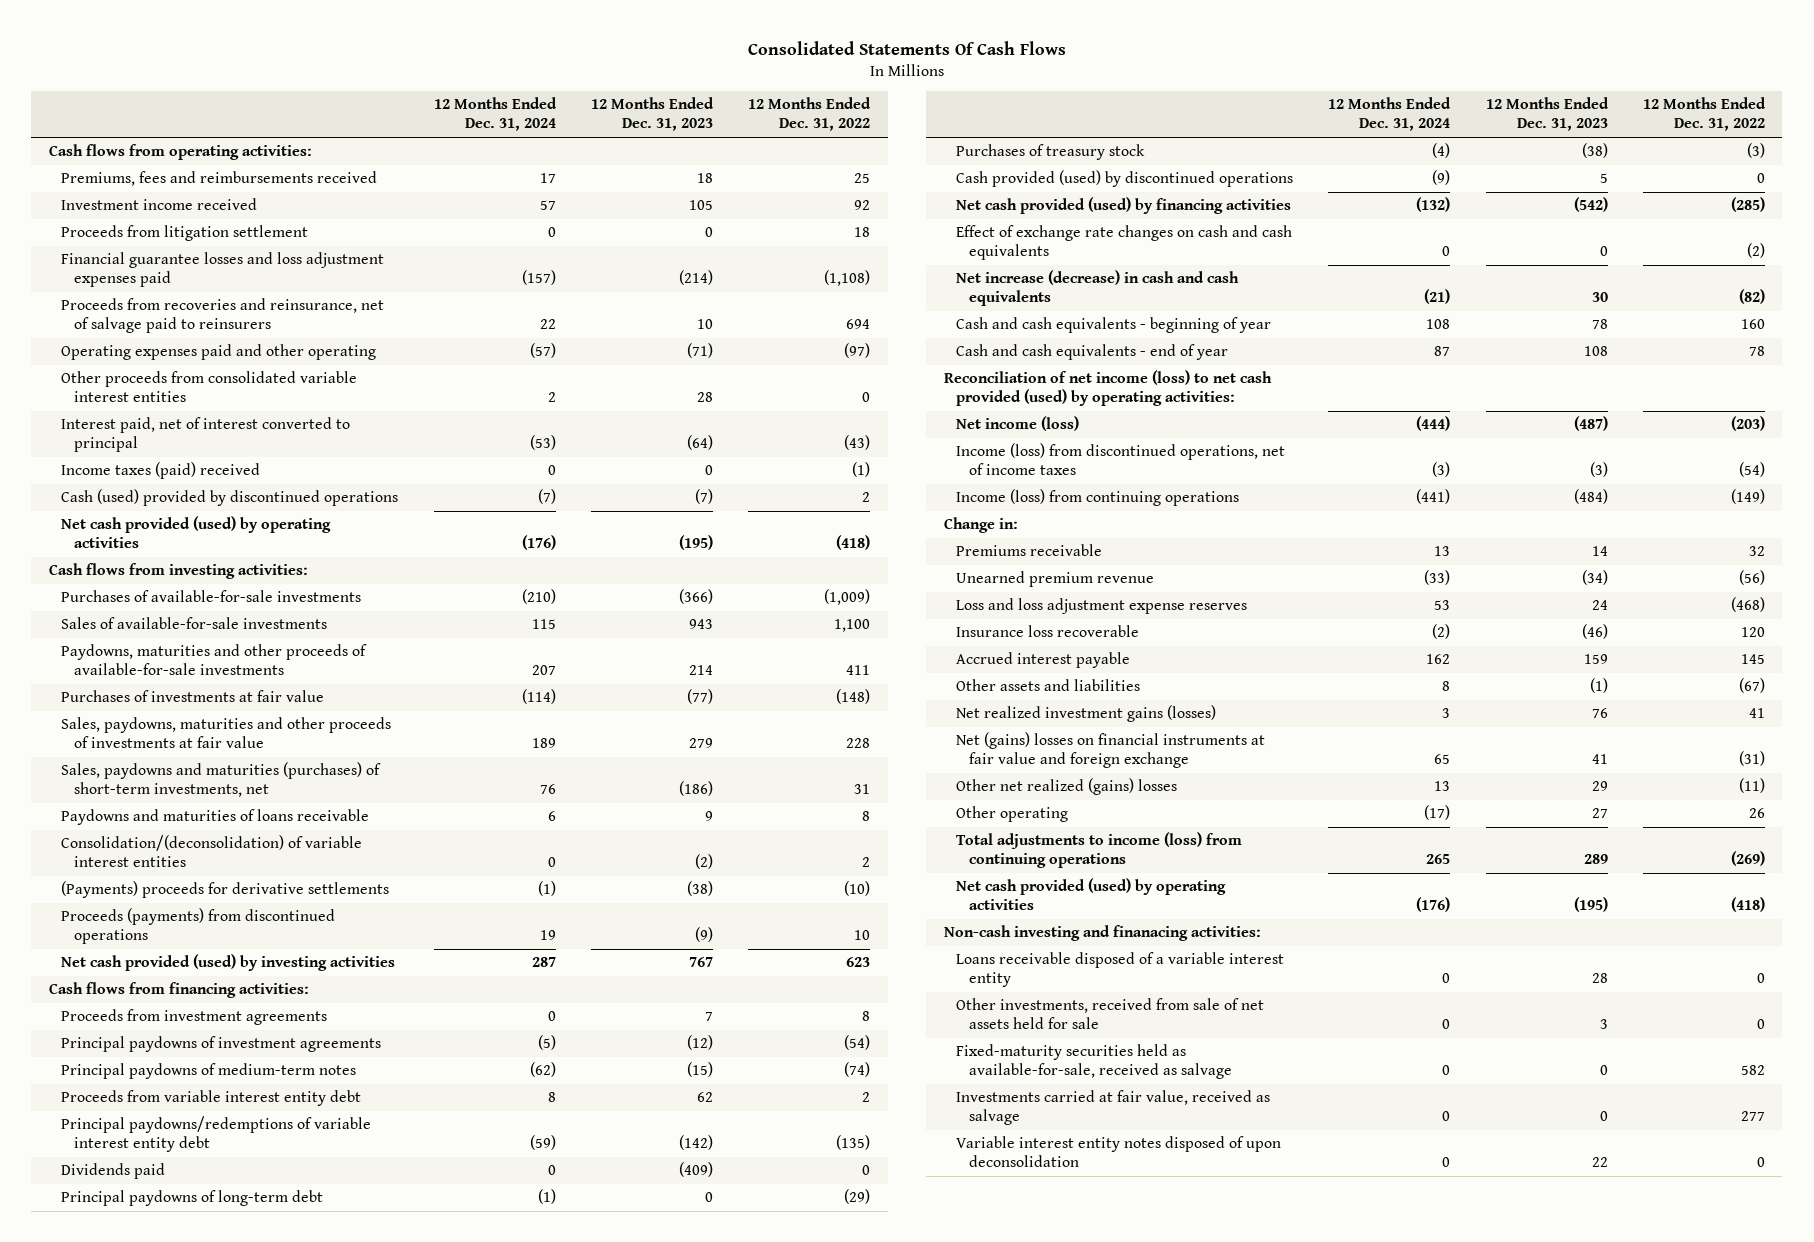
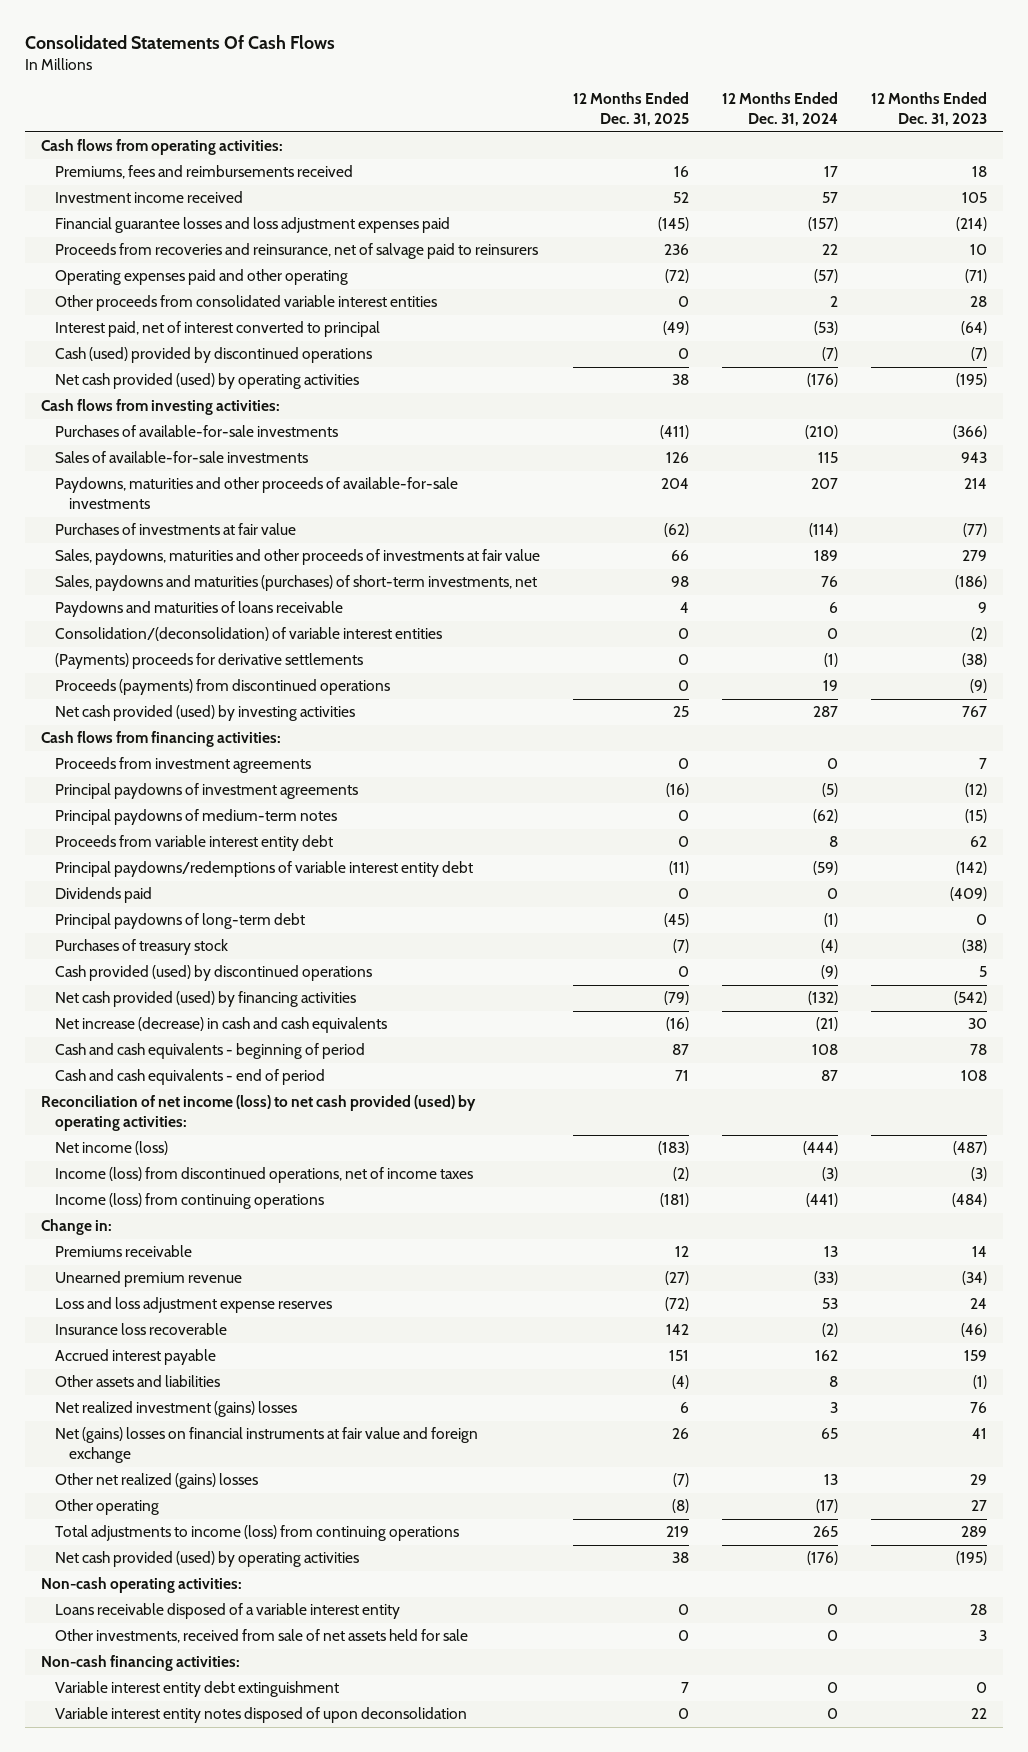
- | 12 Months Ended Dec. 31, 2024 | 12 Months Ended Dec. 31, 2023 | 12 Months Ended Dec. 31, 2022
+ | 12 Months Ended Dec. 31, 2025 | 12 Months Ended Dec. 31, 2024 | 12 Months Ended Dec. 31, 2023
- Proceeds from litigation settlement | 0 | 0 | 18
- Income taxes (paid) received | 0 | 0 | (1)
- Effect of exchange rate changes on cash and cash equivalents | 0 | 0 | (2)
- Cash and cash equivalents - beginning of year | 108 | 78 | 160
- Cash and cash equivalents - end of year | 87 | 108 | 78
+ Cash and cash equivalents - beginning of period | 87 | 108 | 78
+ Cash and cash equivalents - end of period | 71 | 87 | 108
- Net realized investment gains (losses) | 3 | 76 | 41
+ Net realized investment (gains) losses | 6 | 3 | 76
- Non-cash investing and finanacing activities:
+ Non-cash operating activities:
- Fixed-maturity securities held as available-for-sale, received as salvage | 0 | 0 | 582
- Investments carried at fair value, received as salvage | 0 | 0 | 277
+ Non-cash financing activities:
+ Variable interest entity debt extinguishment | 7 | 0 | 0

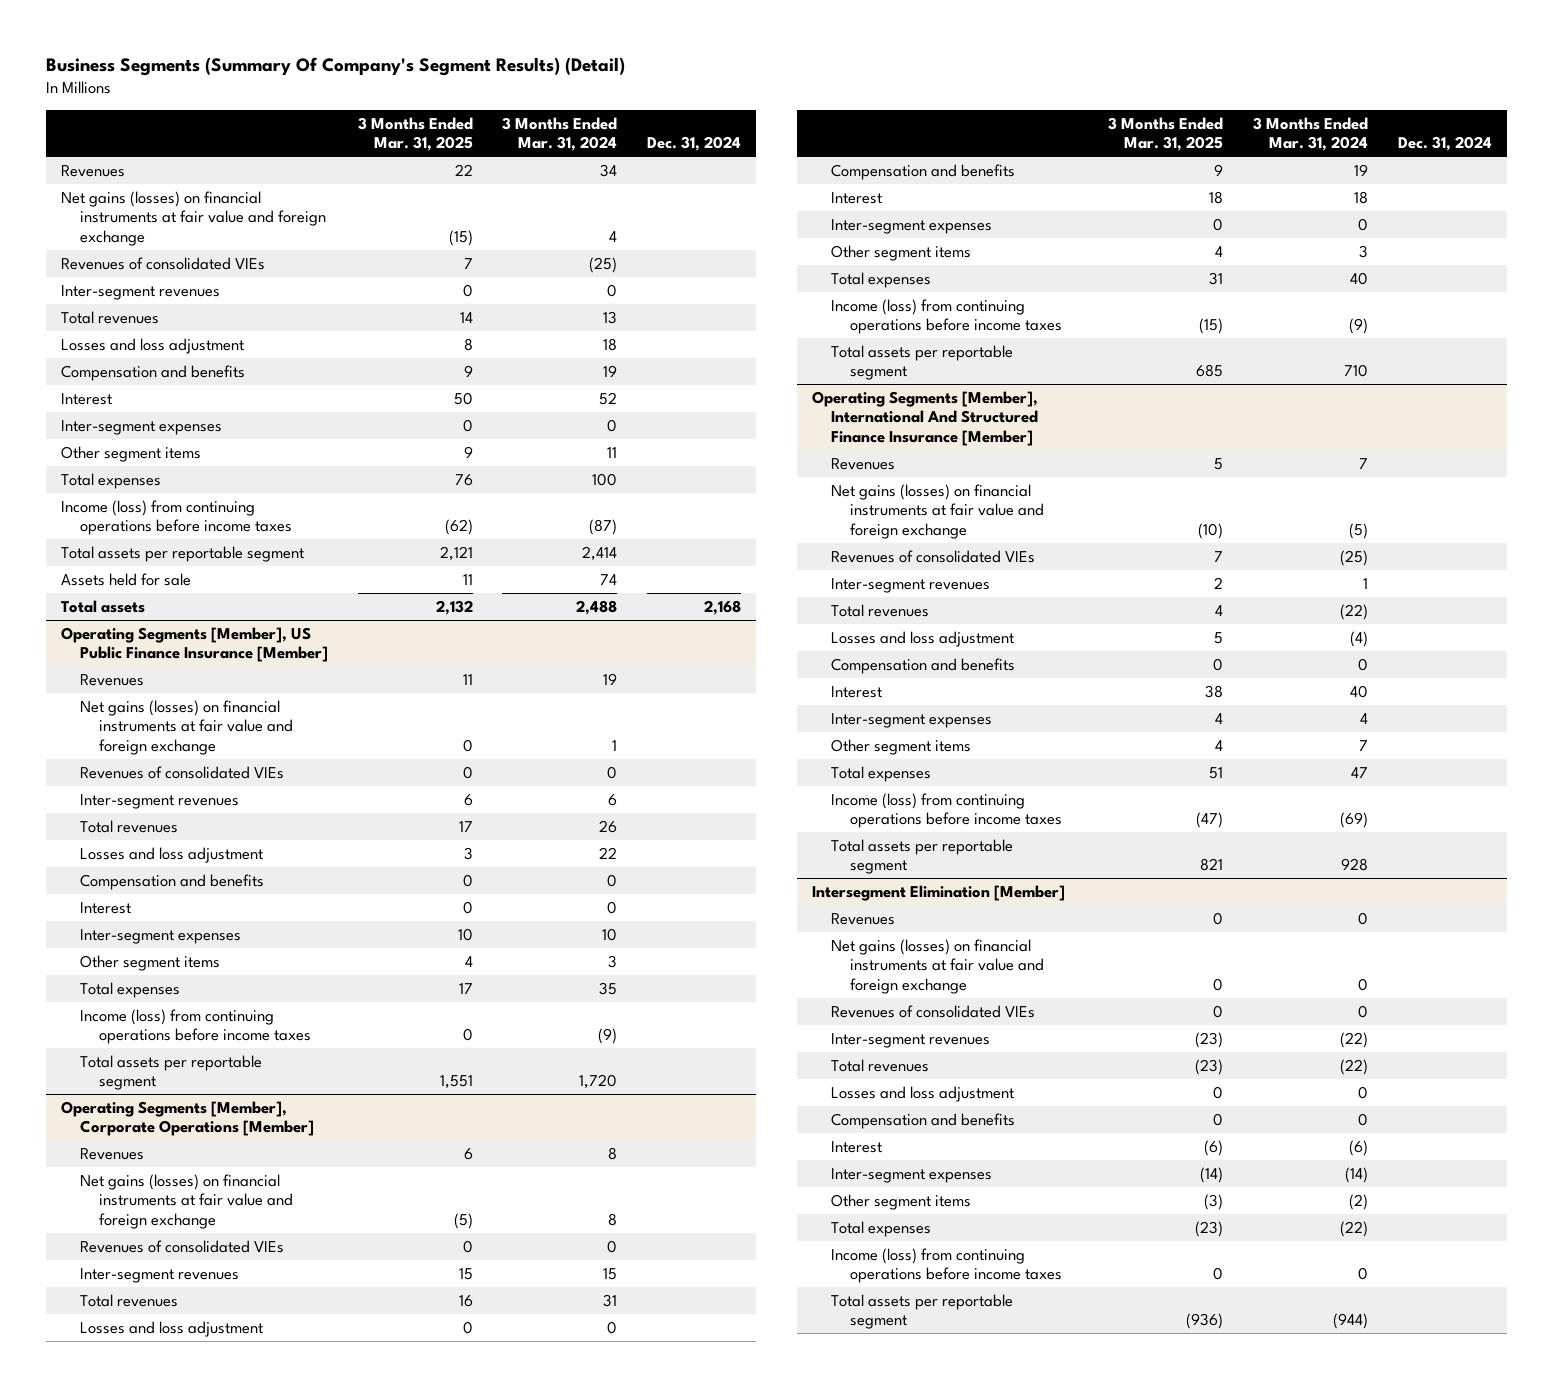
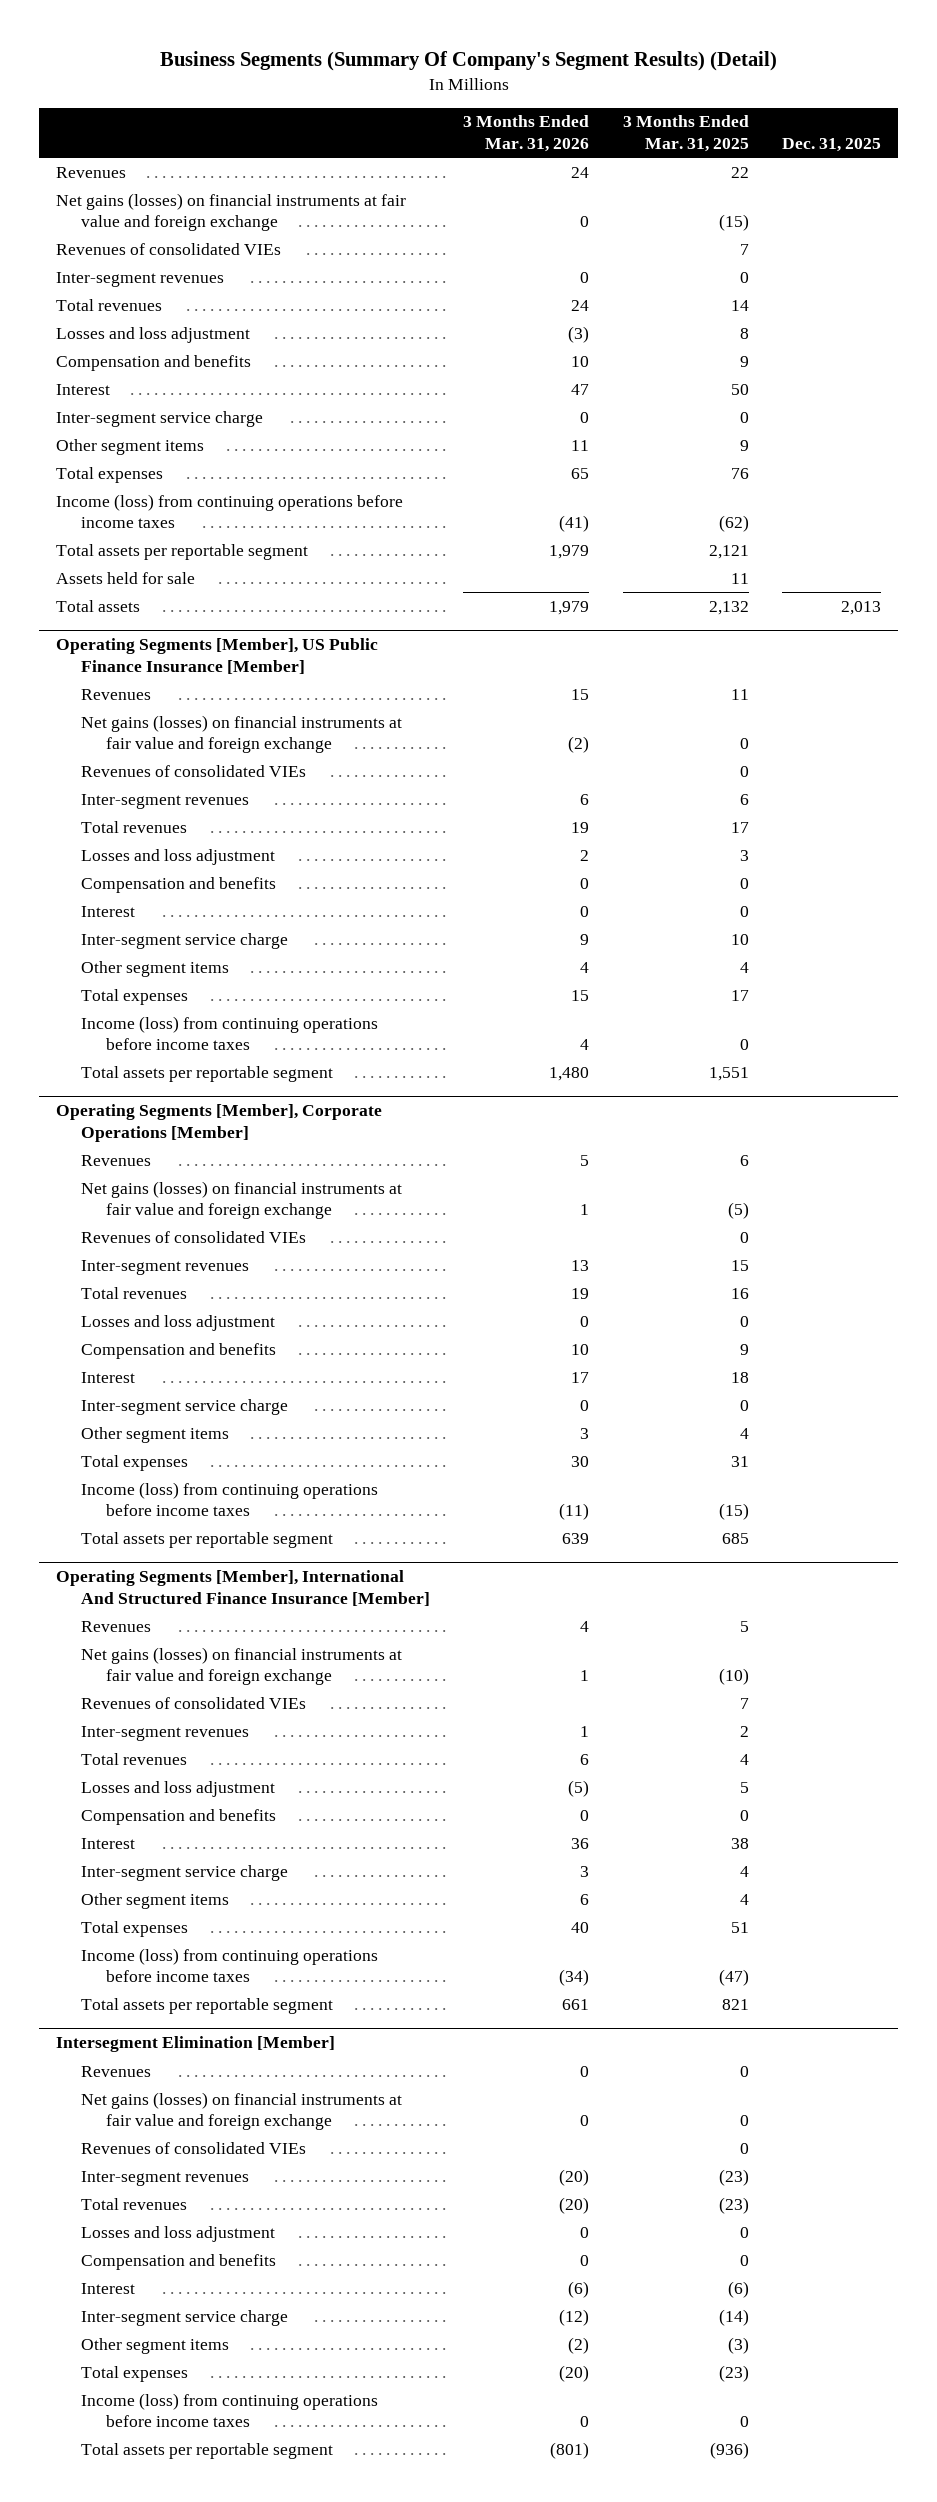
- | 3 Months Ended Mar. 31, 2025 | 3 Months Ended Mar. 31, 2024 | Dec. 31, 2024
+ | 3 Months Ended Mar. 31, 2026 | 3 Months Ended Mar. 31, 2025 | Dec. 31, 2025
- Inter-segment expenses | 0 | 0 |
+ Inter-segment service charge | 0 | 0 |
@ Operating Segments [Member], US Public Finance Insurance [Member]
- Inter-segment expenses | 10 | 10 |
+ Inter-segment service charge | 9 | 10 |
@ Operating Segments [Member], Corporate Operations [Member]
- Inter-segment expenses | 0 | 0 |
+ Inter-segment service charge | 0 | 0 |
@ Operating Segments [Member], International And Structured Finance Insurance [Member]
- Inter-segment expenses | 4 | 4 |
+ Inter-segment service charge | 3 | 4 |
@ Intersegment Elimination [Member]
- Inter-segment expenses | (14) | (14) |
+ Inter-segment service charge | (12) | (14) |

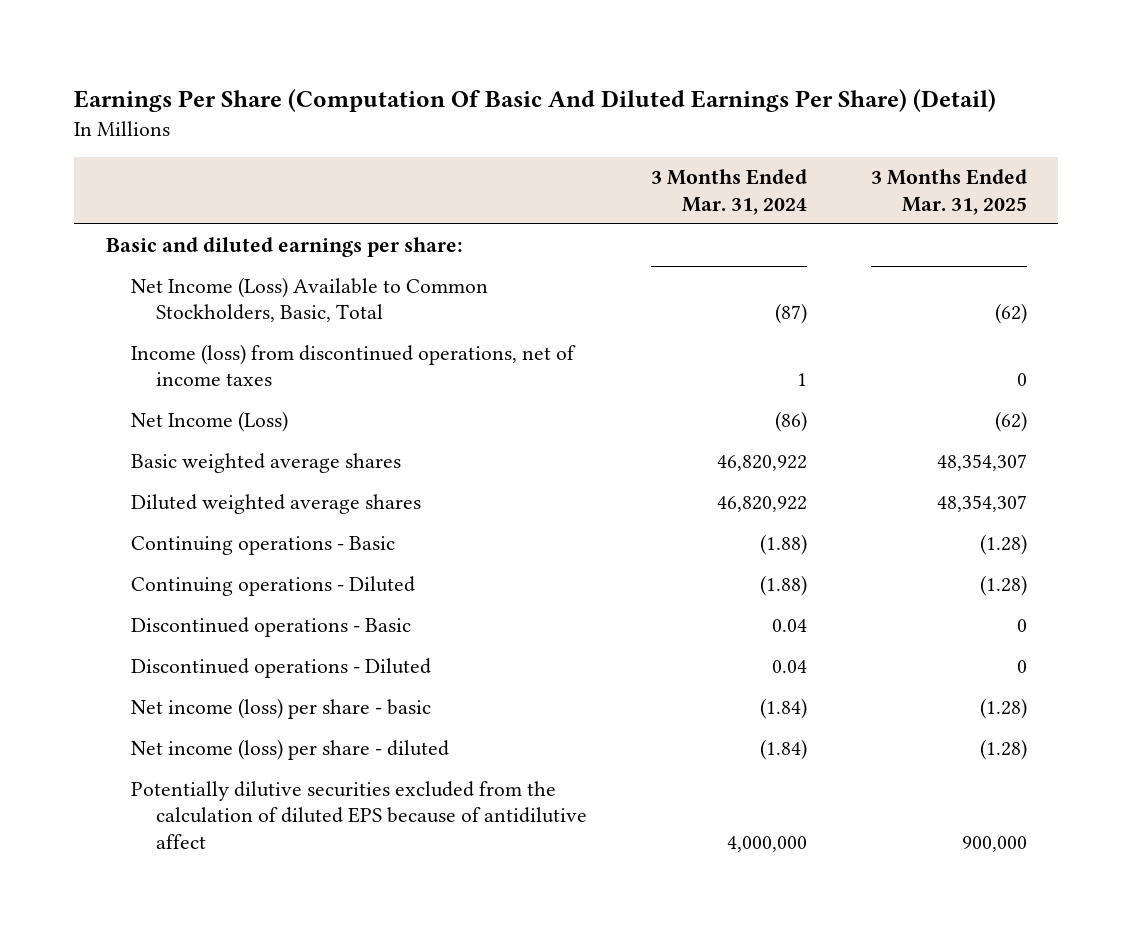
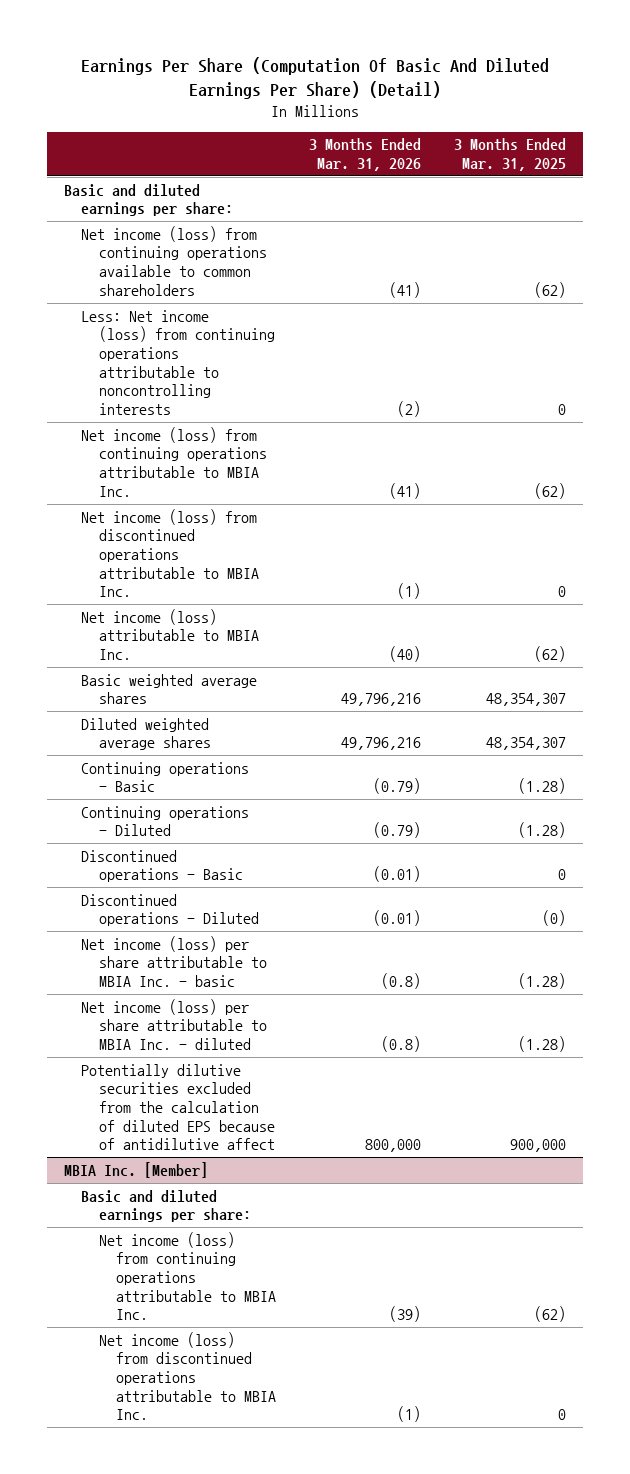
- | 3 Months Ended Mar. 31, 2024 | 3 Months Ended Mar. 31, 2025
+ | 3 Months Ended Mar. 31, 2026 | 3 Months Ended Mar. 31, 2025
- Net Income (Loss) Available to Common Stockholders, Basic, Total | (87) | (62)
- Income (loss) from discontinued operations, net of income taxes | 1 | 0
- Net Income (Loss) | (86) | (62)
+ Net income (loss) from continuing operations available to common shareholders | (41) | (62)
+ Less: Net income (loss) from continuing operations attributable to noncontrolling interests | (2) | 0
+ Net income (loss) from continuing operations attributable to MBIA Inc. | (41) | (62)
+ Net income (loss) from discontinued operations attributable to MBIA Inc. | (1) | 0
+ Net income (loss) attributable to MBIA Inc. | (40) | (62)
- Discontinued operations - Diluted | 0.04 | 0
- Net income (loss) per share - basic | (1.84) | (1.28)
- Net income (loss) per share - diluted | (1.84) | (1.28)
+ Discontinued operations - Diluted | (0.01) | (0)
+ Net income (loss) per share attributable to MBIA Inc. - basic | (0.8) | (1.28)
+ Net income (loss) per share attributable to MBIA Inc. - diluted | (0.8) | (1.28)
+ MBIA Inc. [Member]
+ Basic and diluted earnings per share:
+ Net income (loss) from continuing operations attributable to MBIA Inc. | (39) | (62)
+ Net income (loss) from discontinued operations attributable to MBIA Inc. | (1) | 0

